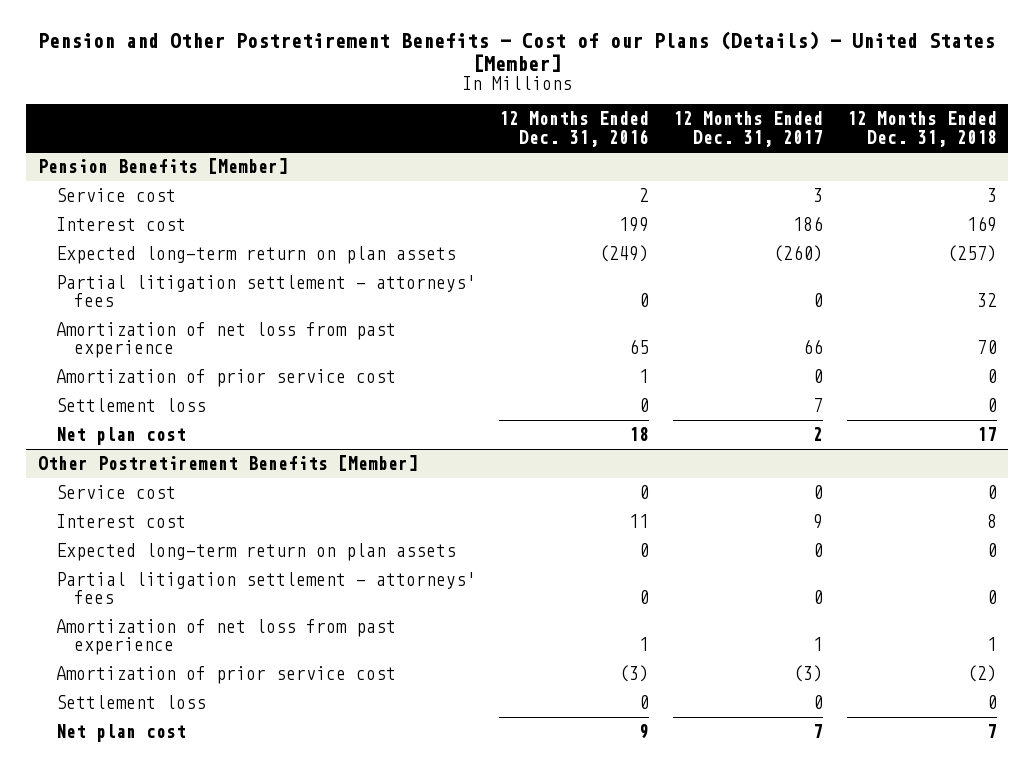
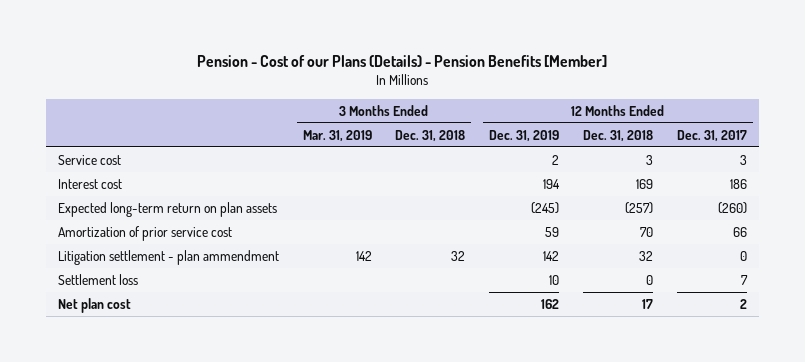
- Pension and Other Postretirement Benefits - Cost of our Plans (Details) - United States [Member]
+ Pension - Cost of our Plans (Details) - Pension Benefits [Member]
- | 12 Months Ended Dec. 31, 2016 | 12 Months Ended Dec. 31, 2017 | 12 Months Ended Dec. 31, 2018
+ | 3 Months Ended Mar. 31, 2019 | 3 Months Ended Dec. 31, 2018 | 12 Months Ended Dec. 31, 2019 | 12 Months Ended Dec. 31, 2018 | 12 Months Ended Dec. 31, 2017
- Pension Benefits [Member]
- Partial litigation settlement - attorneys' fees | 0 | 0 | 32
- Amortization of net loss from past experience | 65 | 66 | 70
- Amortization of prior service cost | 1 | 0 | 0
+ Amortization of prior service cost | | | 59 | 70 | 66
+ Litigation settlement - plan ammendment | 142 | 32 | 142 | 32 | 0
- Other Postretirement Benefits [Member]
- Service cost | 0 | 0 | 0
- Interest cost | 11 | 9 | 8
- Expected long-term return on plan assets | 0 | 0 | 0
- Partial litigation settlement - attorneys' fees | 0 | 0 | 0
- Amortization of net loss from past experience | 1 | 1 | 1
- Amortization of prior service cost | (3) | (3) | (2)
- Settlement loss | 0 | 0 | 0
- Net plan cost | 9 | 7 | 7

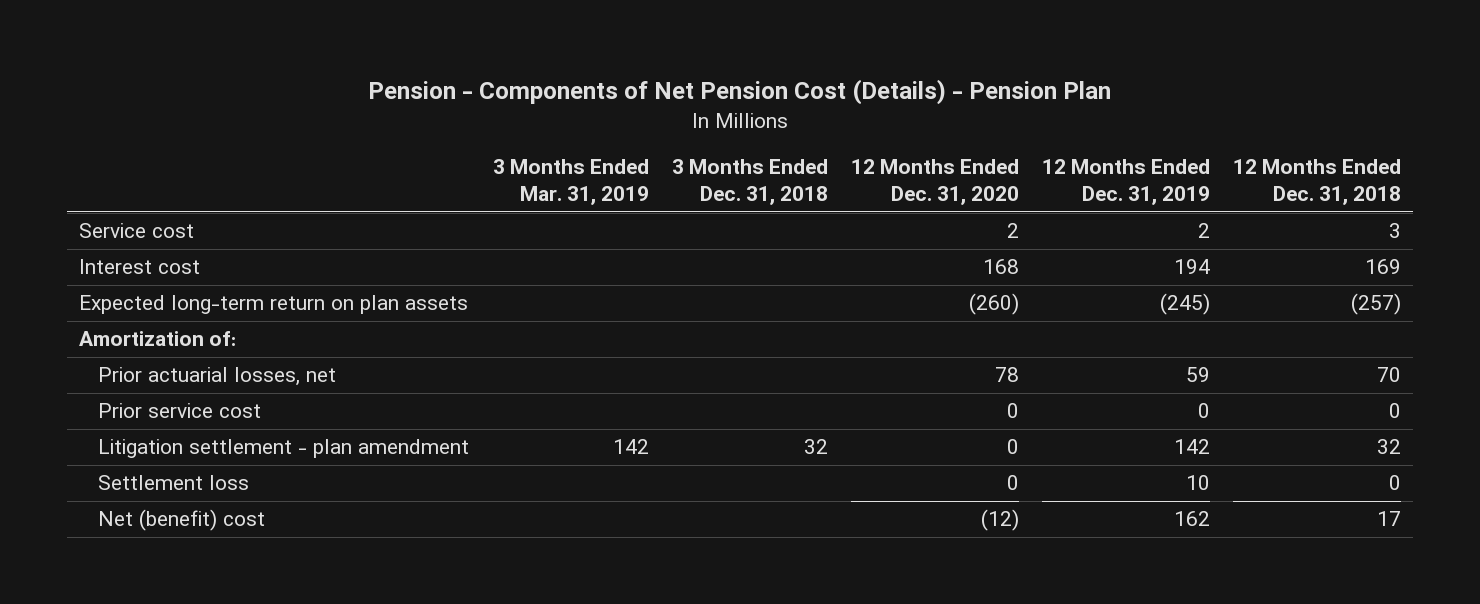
- Pension - Cost of our Plans (Details) - Pension Benefits [Member]
+ Pension - Components of Net Pension Cost (Details) - Pension Plan
- | 3 Months Ended Mar. 31, 2019 | 3 Months Ended Dec. 31, 2018 | 12 Months Ended Dec. 31, 2019 | 12 Months Ended Dec. 31, 2018 | 12 Months Ended Dec. 31, 2017
+ | 3 Months Ended Mar. 31, 2019 | 3 Months Ended Dec. 31, 2018 | 12 Months Ended Dec. 31, 2020 | 12 Months Ended Dec. 31, 2019 | 12 Months Ended Dec. 31, 2018
- Amortization of prior service cost | | | 59 | 70 | 66
- Litigation settlement - plan ammendment | 142 | 32 | 142 | 32 | 0
+ Amortization of:
+ Prior actuarial losses, net | | | 78 | 59 | 70
+ Prior service cost | | | 0 | 0 | 0
+ Litigation settlement - plan amendment | 142 | 32 | 0 | 142 | 32
- Net plan cost | | | 162 | 17 | 2
+ Net (benefit) cost | | | (12) | 162 | 17

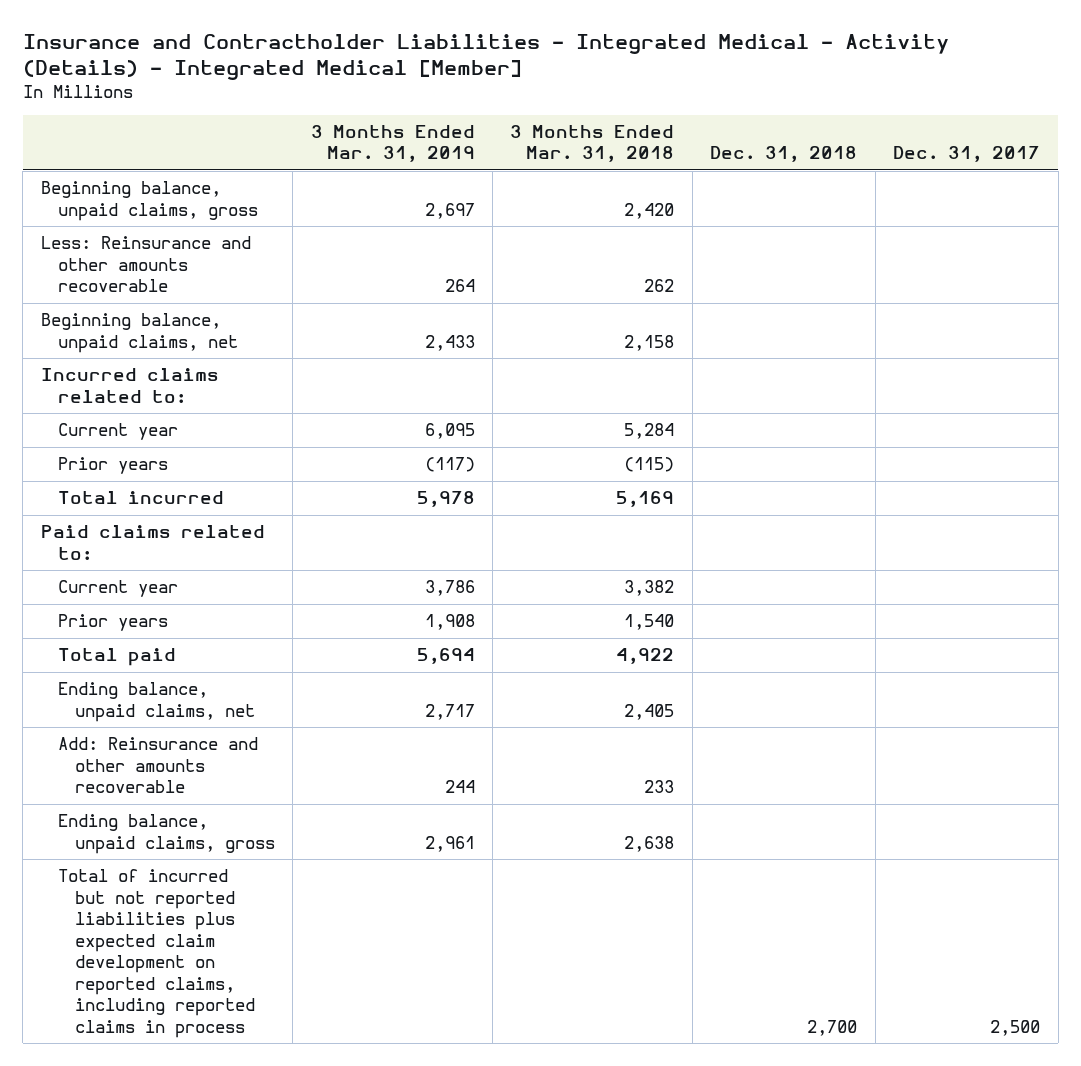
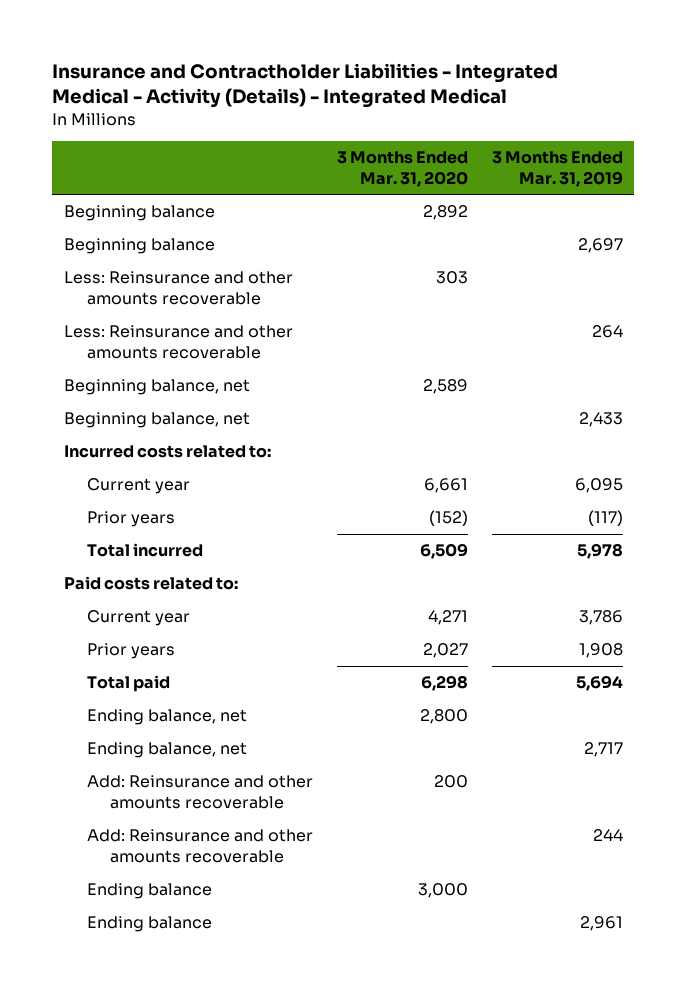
- Insurance and Contractholder Liabilities - Integrated Medical - Activity (Details) - Integrated Medical [Member]
+ Insurance and Contractholder Liabilities - Integrated Medical - Activity (Details) - Integrated Medical
- | 3 Months Ended Mar. 31, 2019 | 3 Months Ended Mar. 31, 2018 | Dec. 31, 2018 | Dec. 31, 2017
+ | 3 Months Ended Mar. 31, 2020 | 3 Months Ended Mar. 31, 2019
- Beginning balance, unpaid claims, gross | 2,697 | 2,420 | |
+ Beginning balance | 2,892 |
+ Beginning balance | | 2,697
+ Less: Reinsurance and other amounts recoverable | 303 |
- Beginning balance, unpaid claims, net | 2,433 | 2,158 | |
- Incurred claims related to:
+ Beginning balance, net | 2,589 |
+ Beginning balance, net | | 2,433
+ Incurred costs related to:
- Paid claims related to:
+ Paid costs related to:
- Ending balance, unpaid claims, net | 2,717 | 2,405 | |
+ Ending balance, net | 2,800 |
+ Ending balance, net | | 2,717
+ Add: Reinsurance and other amounts recoverable | 200 |
- Ending balance, unpaid claims, gross | 2,961 | 2,638 | |
- Total of incurred but not reported liabilities plus expected claim development on reported claims, including reported claims in process | | | 2,700 | 2,500
+ Ending balance | 3,000 |
+ Ending balance | | 2,961

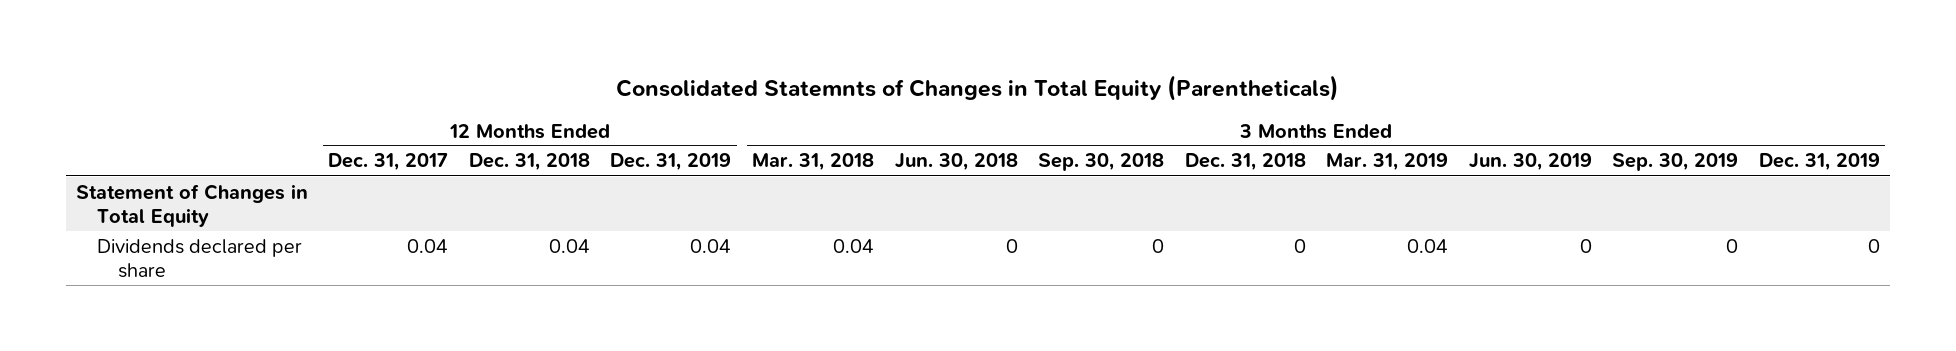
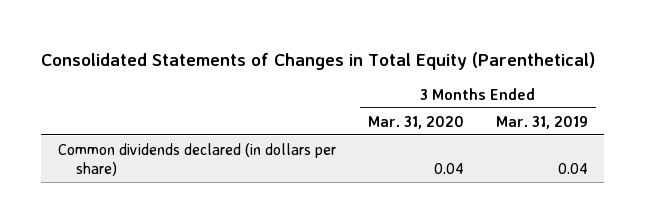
- Consolidated Statemnts of Changes in Total Equity (Parentheticals)
+ Consolidated Statements of Changes in Total Equity (Parenthetical)
- | 12 Months Ended Dec. 31, 2017 | 12 Months Ended Dec. 31, 2018 | 12 Months Ended Dec. 31, 2019 | 3 Months Ended Mar. 31, 2018 | 3 Months Ended Jun. 30, 2018 | 3 Months Ended Sep. 30, 2018 | 3 Months Ended Dec. 31, 2018 | 3 Months Ended Mar. 31, 2019 | 3 Months Ended Jun. 30, 2019 | 3 Months Ended Sep. 30, 2019 | 3 Months Ended Dec. 31, 2019
+ | 3 Months Ended Mar. 31, 2020 | 3 Months Ended Mar. 31, 2019
- Statement of Changes in Total Equity
- Dividends declared per share | 0.04 | 0.04 | 0.04 | 0.04 | 0 | 0 | 0 | 0.04 | 0 | 0 | 0
+ Common dividends declared (in dollars per share) | 0.04 | 0.04

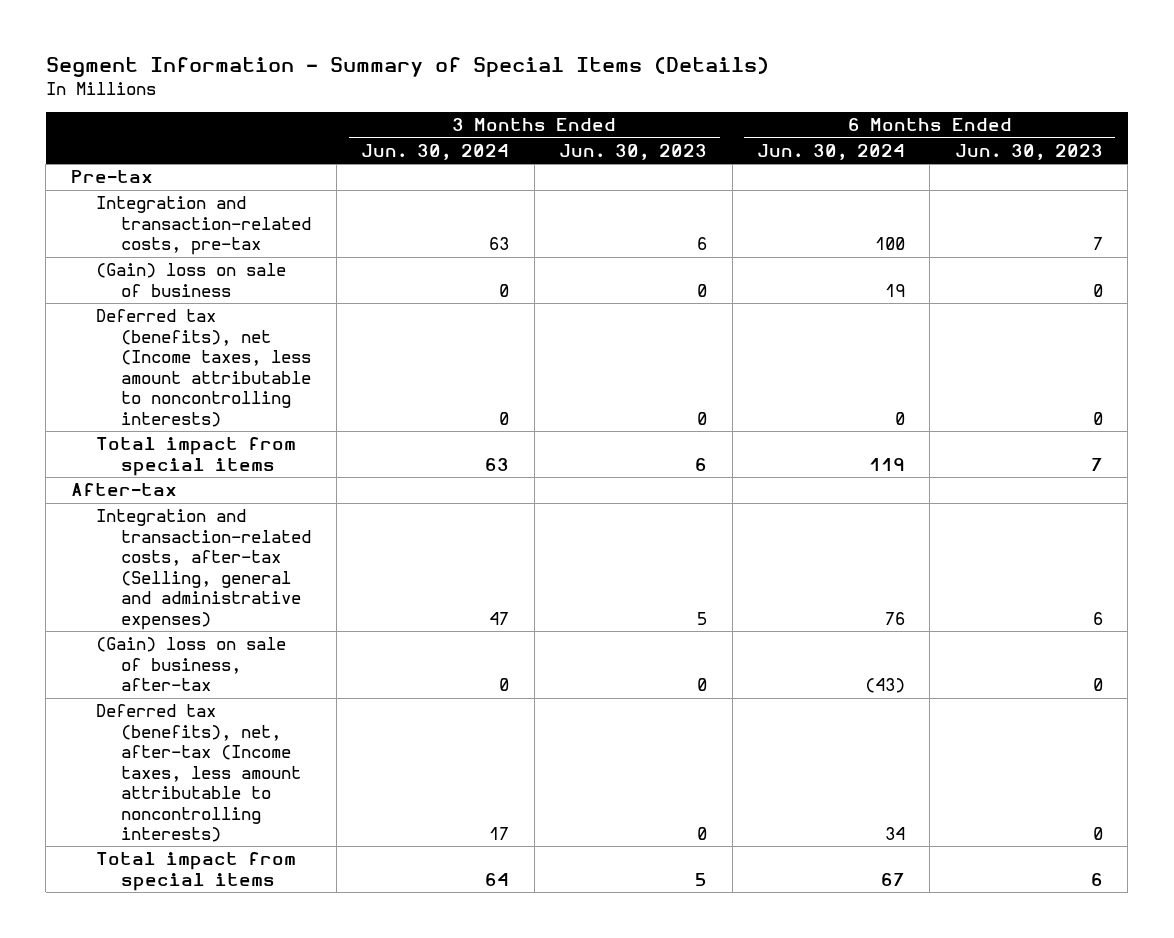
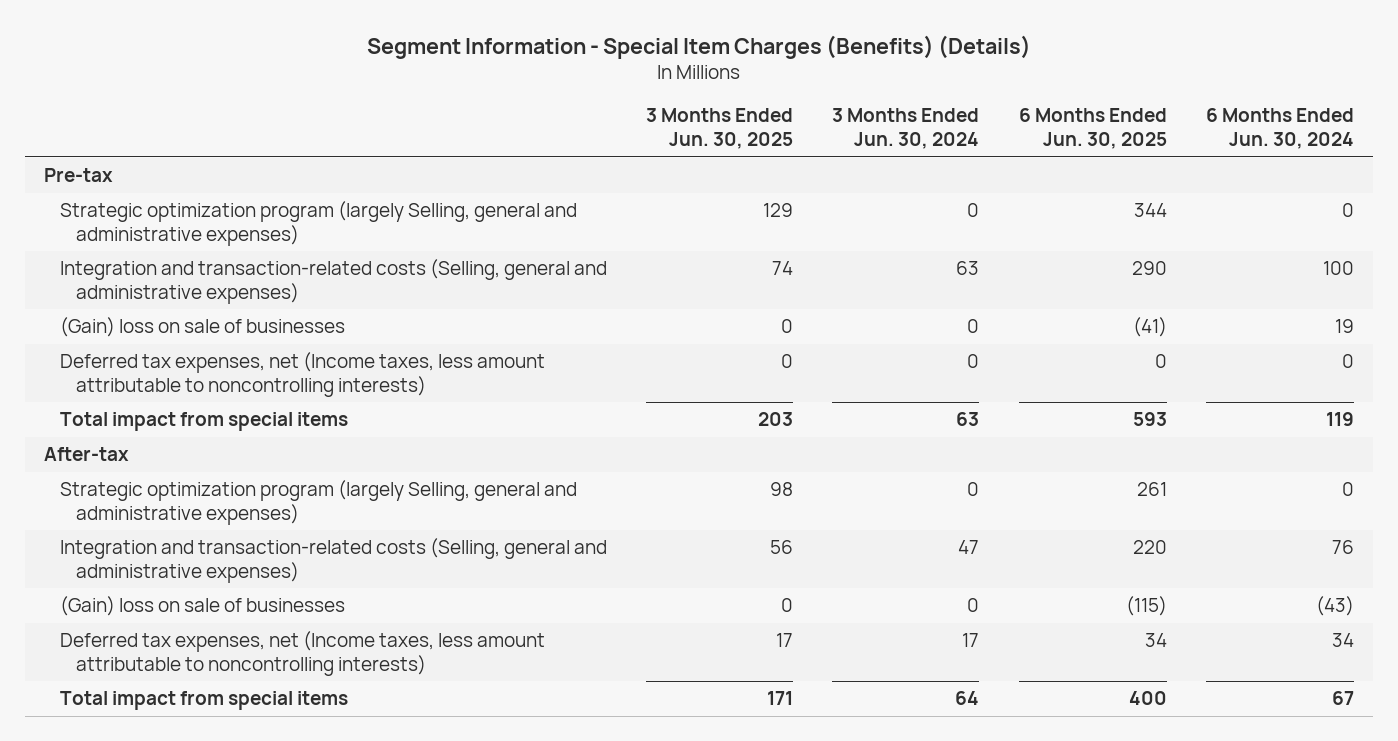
- Segment Information - Summary of Special Items (Details)
+ Segment Information - Special Item Charges (Benefits) (Details)
- | 3 Months Ended Jun. 30, 2024 | 3 Months Ended Jun. 30, 2023 | 6 Months Ended Jun. 30, 2024 | 6 Months Ended Jun. 30, 2023
+ | 3 Months Ended Jun. 30, 2025 | 3 Months Ended Jun. 30, 2024 | 6 Months Ended Jun. 30, 2025 | 6 Months Ended Jun. 30, 2024
- Integration and transaction-related costs, pre-tax | 63 | 6 | 100 | 7
- (Gain) loss on sale of business | 0 | 0 | 19 | 0
- Deferred tax (benefits), net (Income taxes, less amount attributable to noncontrolling interests) | 0 | 0 | 0 | 0
+ Strategic optimization program (largely Selling, general and administrative expenses) | 129 | 0 | 344 | 0
+ Integration and transaction-related costs (Selling, general and administrative expenses) | 74 | 63 | 290 | 100
+ (Gain) loss on sale of businesses | 0 | 0 | (41) | 19
+ Deferred tax expenses, net (Income taxes, less amount attributable to noncontrolling interests) | 0 | 0 | 0 | 0
- Integration and transaction-related costs, after-tax (Selling, general and administrative expenses) | 47 | 5 | 76 | 6
- (Gain) loss on sale of business, after-tax | 0 | 0 | (43) | 0
- Deferred tax (benefits), net, after-tax (Income taxes, less amount attributable to noncontrolling interests) | 17 | 0 | 34 | 0
+ Strategic optimization program (largely Selling, general and administrative expenses) | 98 | 0 | 261 | 0
+ Integration and transaction-related costs (Selling, general and administrative expenses) | 56 | 47 | 220 | 76
+ (Gain) loss on sale of businesses | 0 | 0 | (115) | (43)
+ Deferred tax expenses, net (Income taxes, less amount attributable to noncontrolling interests) | 17 | 17 | 34 | 34

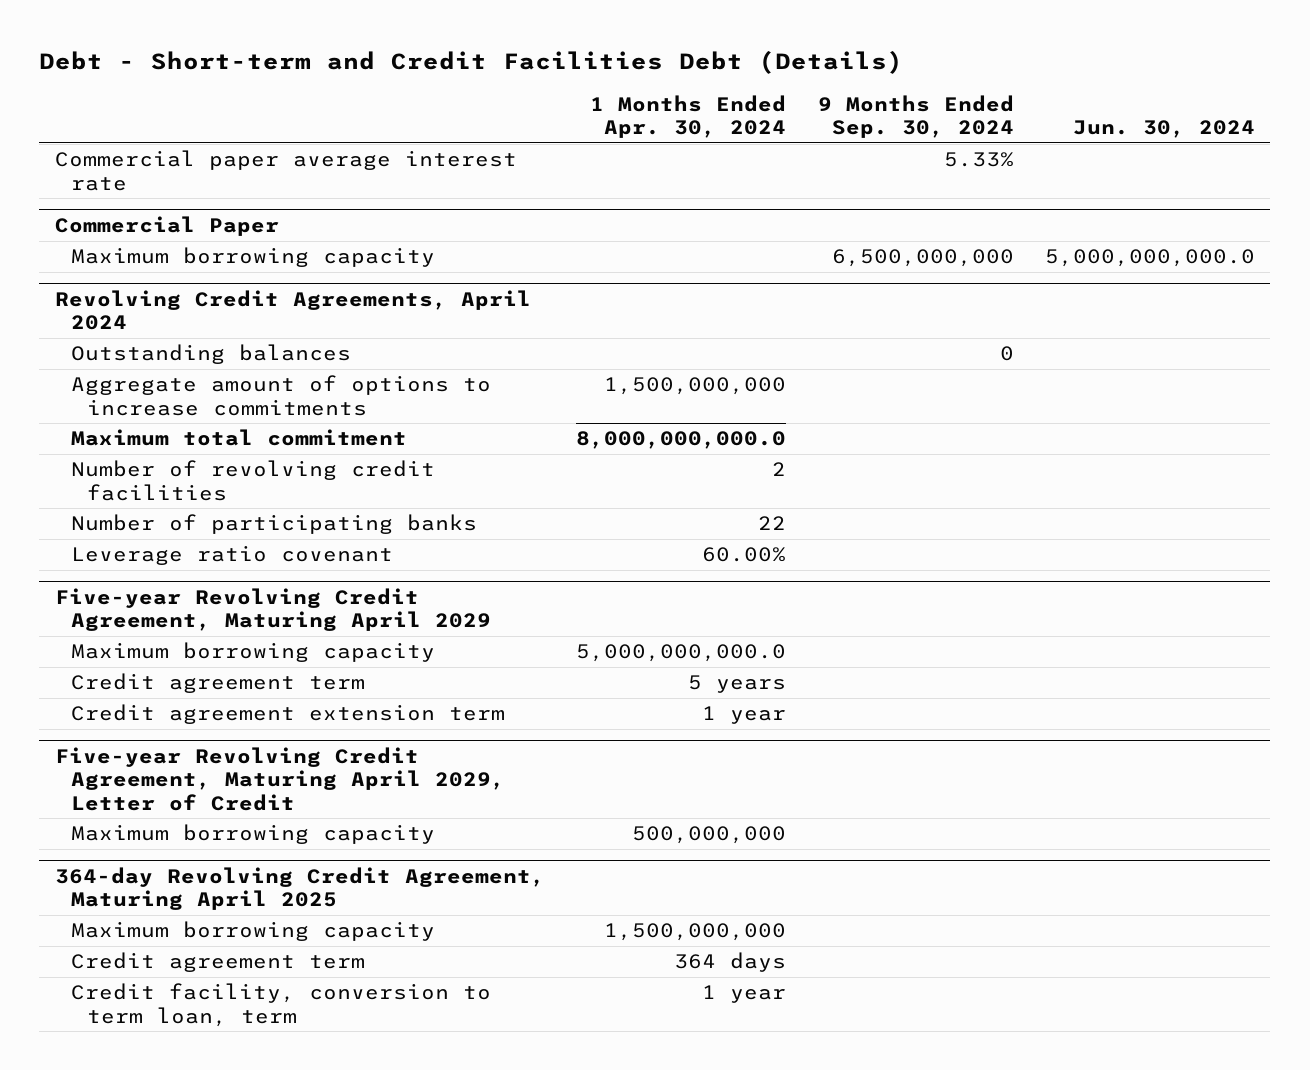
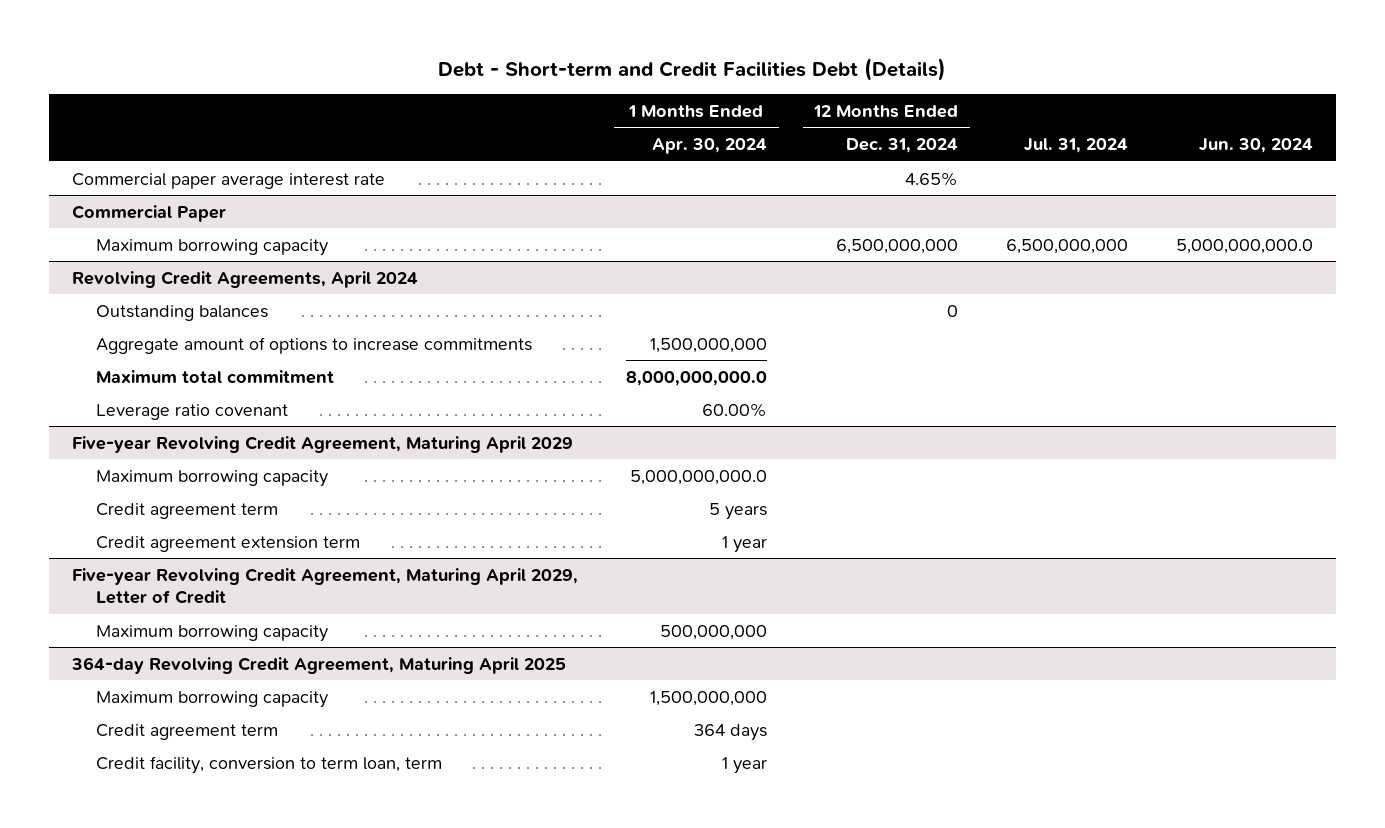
- | 1 Months Ended Apr. 30, 2024 | 9 Months Ended Sep. 30, 2024 | Jun. 30, 2024
+ | 1 Months Ended Apr. 30, 2024 | 12 Months Ended Dec. 31, 2024 | Jul. 31, 2024 | Jun. 30, 2024
@ Revolving Credit Agreements, April 2024
- Number of revolving credit facilities | 2 | |
- Number of participating banks | 22 | |

